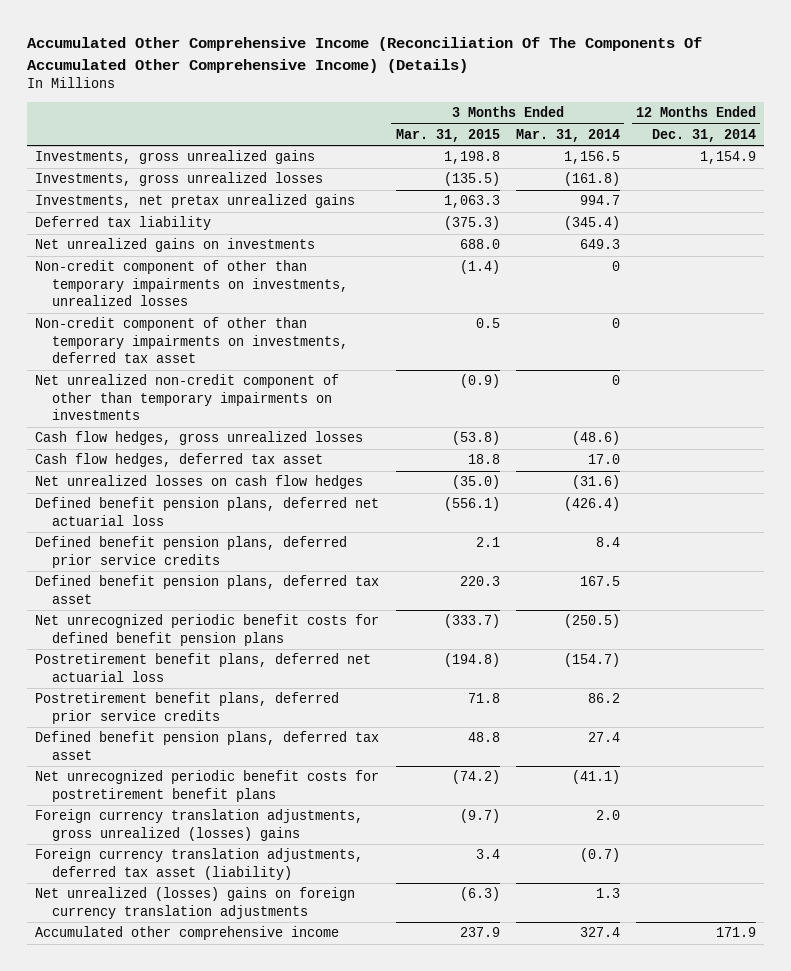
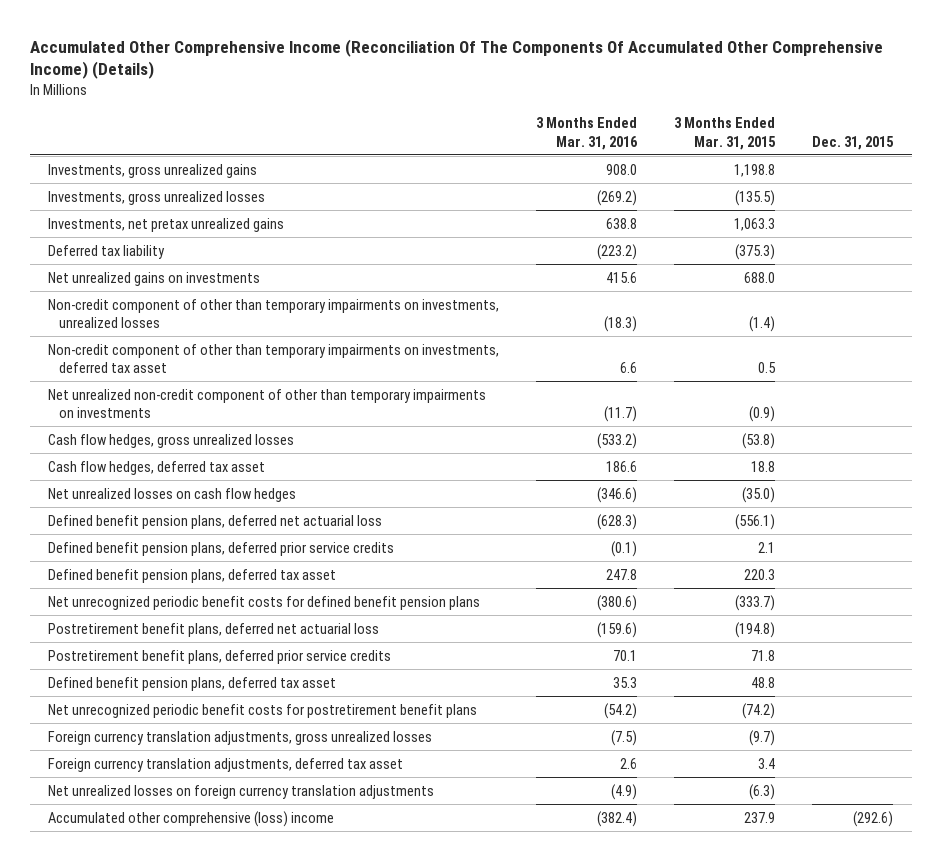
- | 3 Months Ended Mar. 31, 2015 | 3 Months Ended Mar. 31, 2014 | 12 Months Ended Dec. 31, 2014
+ | 3 Months Ended Mar. 31, 2016 | 3 Months Ended Mar. 31, 2015 | Dec. 31, 2015
- Foreign currency translation adjustments, gross unrealized (losses) gains | (9.7) | 2.0 |
- Foreign currency translation adjustments, deferred tax asset (liability) | 3.4 | (0.7) |
- Net unrealized (losses) gains on foreign currency translation adjustments | (6.3) | 1.3 |
- Accumulated other comprehensive income | 237.9 | 327.4 | 171.9
+ Foreign currency translation adjustments, gross unrealized losses | (7.5) | (9.7) |
+ Foreign currency translation adjustments, deferred tax asset | 2.6 | 3.4 |
+ Net unrealized losses on foreign currency translation adjustments | (4.9) | (6.3) |
+ Accumulated other comprehensive (loss) income | (382.4) | 237.9 | (292.6)

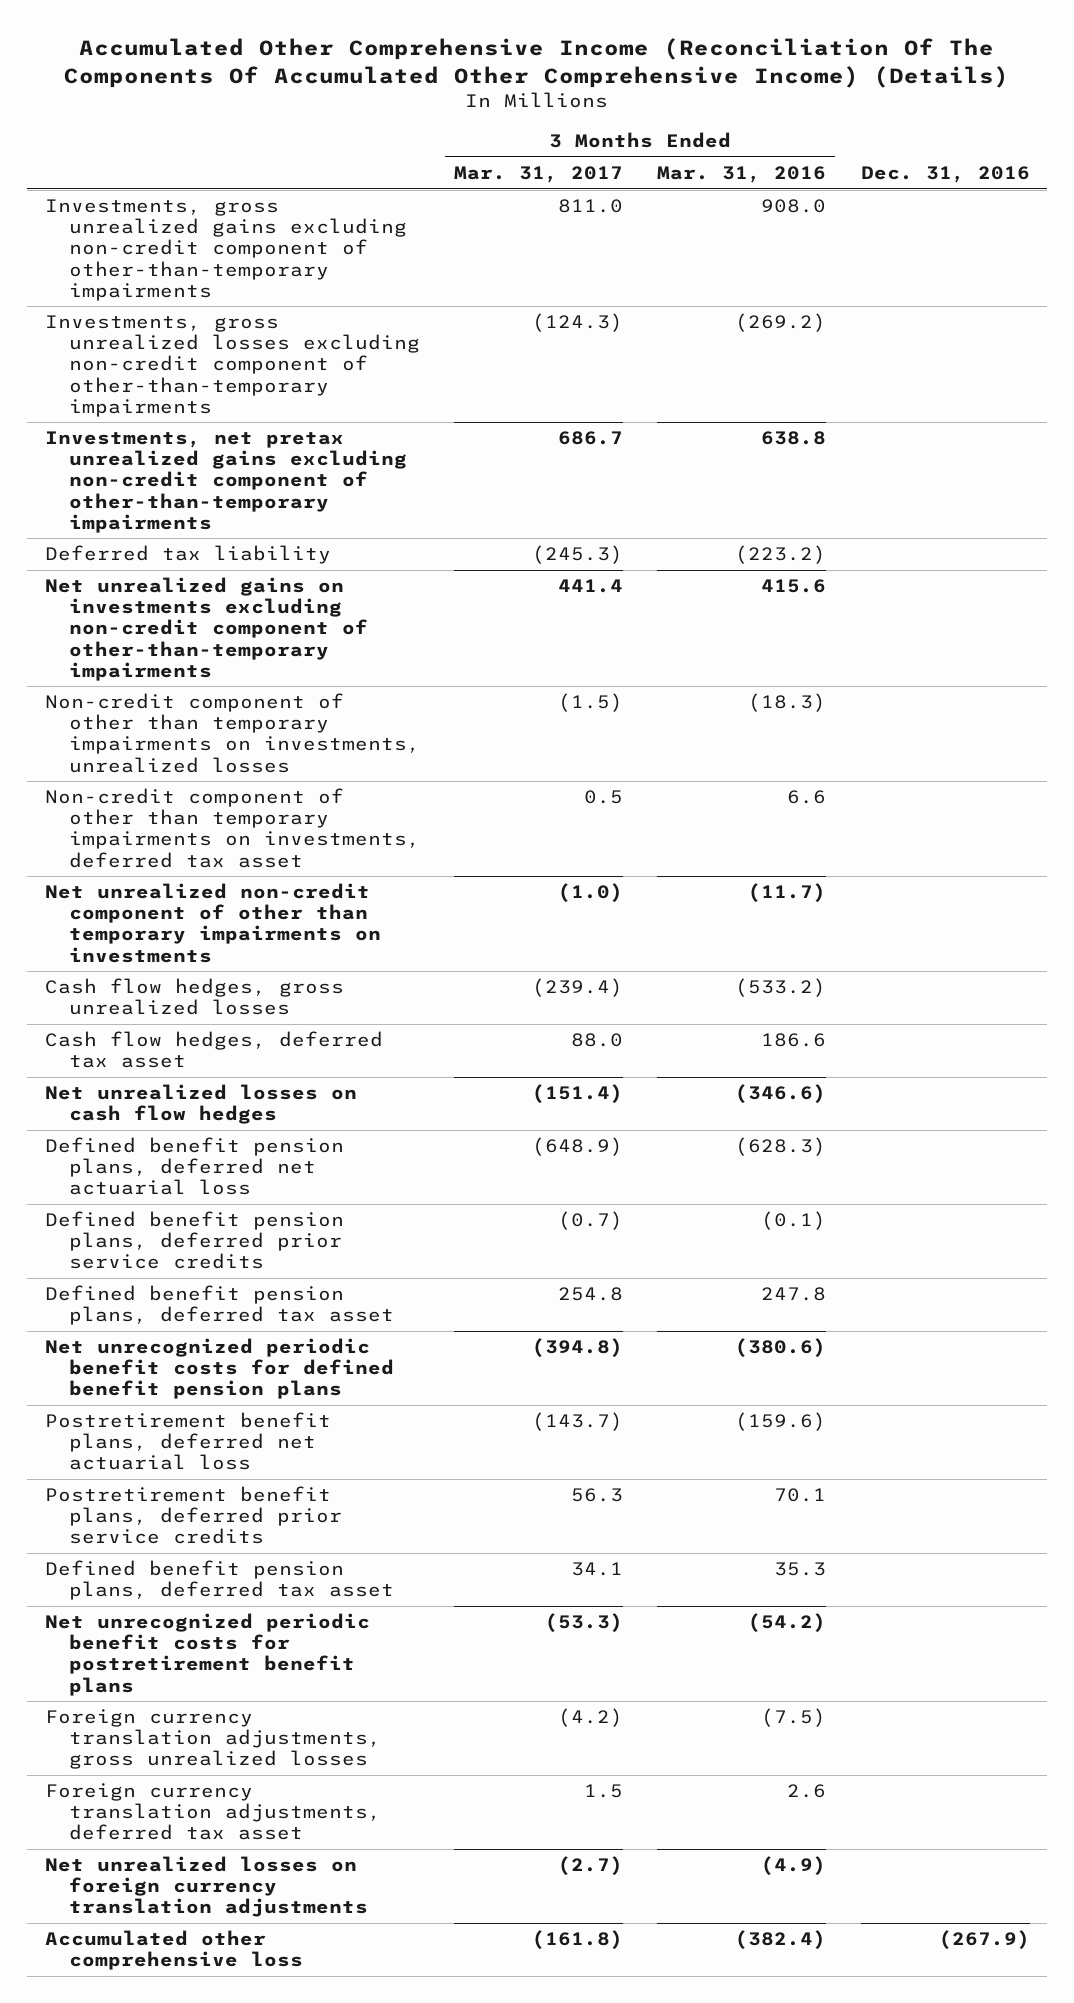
- | 3 Months Ended Mar. 31, 2016 | 3 Months Ended Mar. 31, 2015 | Dec. 31, 2015
+ | 3 Months Ended Mar. 31, 2017 | 3 Months Ended Mar. 31, 2016 | Dec. 31, 2016
- Investments, gross unrealized gains | 908.0 | 1,198.8 |
- Investments, gross unrealized losses | (269.2) | (135.5) |
- Investments, net pretax unrealized gains | 638.8 | 1,063.3 |
+ Investments, gross unrealized gains excluding non-credit component of other-than-temporary impairments | 811.0 | 908.0 |
+ Investments, gross unrealized losses excluding non-credit component of other-than-temporary impairments | (124.3) | (269.2) |
+ Investments, net pretax unrealized gains excluding non-credit component of other-than-temporary impairments | 686.7 | 638.8 |
- Net unrealized gains on investments | 415.6 | 688.0 |
+ Net unrealized gains on investments excluding non-credit component of other-than-temporary impairments | 441.4 | 415.6 |
- Accumulated other comprehensive (loss) income | (382.4) | 237.9 | (292.6)
+ Accumulated other comprehensive loss | (161.8) | (382.4) | (267.9)

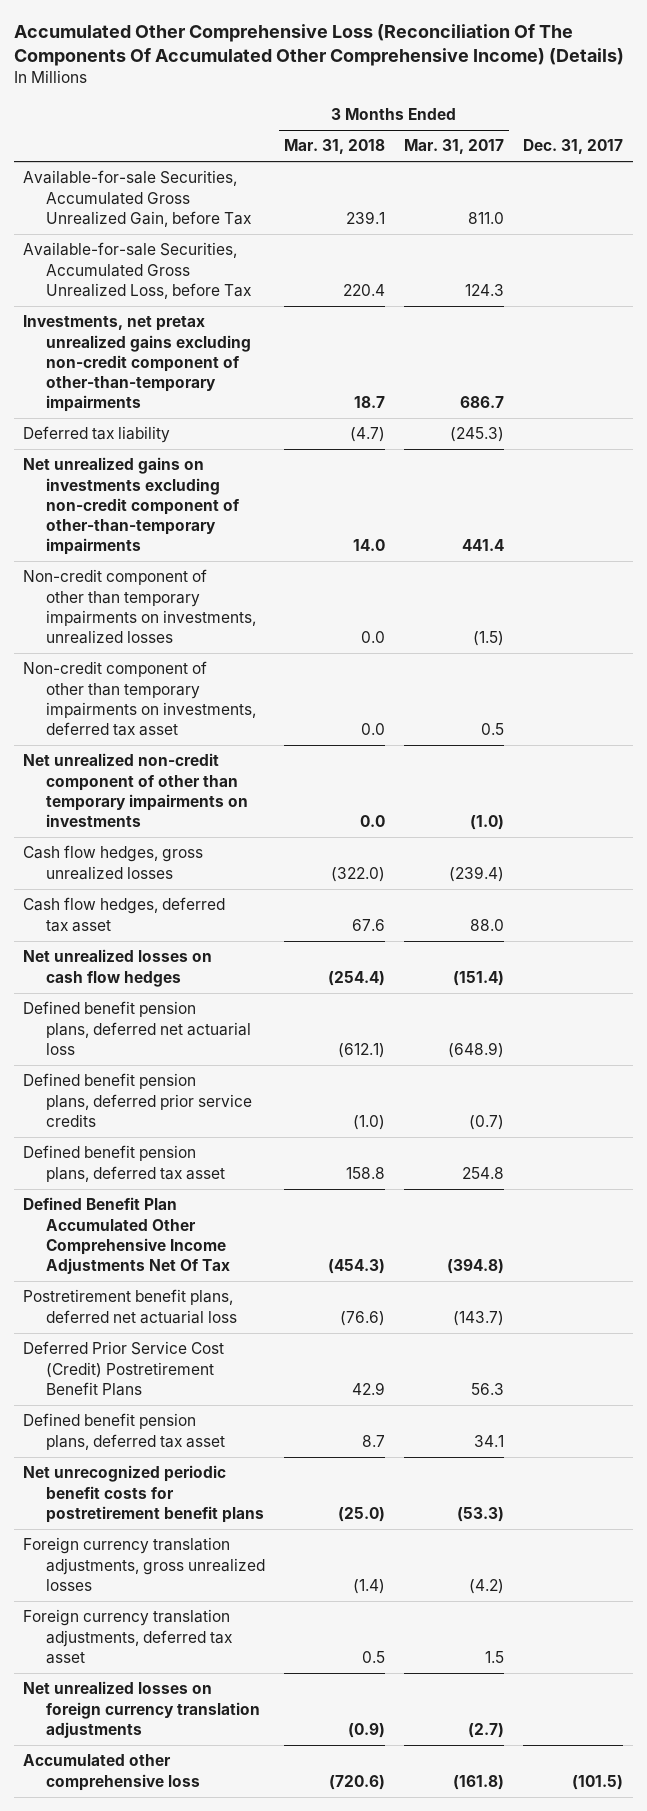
- Accumulated Other Comprehensive Income (Reconciliation Of The Components Of Accumulated Other Comprehensive Income) (Details)
+ Accumulated Other Comprehensive Loss (Reconciliation Of The Components Of Accumulated Other Comprehensive Income) (Details)
- | 3 Months Ended Mar. 31, 2017 | 3 Months Ended Mar. 31, 2016 | Dec. 31, 2016
+ | 3 Months Ended Mar. 31, 2018 | 3 Months Ended Mar. 31, 2017 | Dec. 31, 2017
- Investments, gross unrealized gains excluding non-credit component of other-than-temporary impairments | 811.0 | 908.0 |
- Investments, gross unrealized losses excluding non-credit component of other-than-temporary impairments | (124.3) | (269.2) |
+ Available-for-sale Securities, Accumulated Gross Unrealized Gain, before Tax | 239.1 | 811.0 |
+ Available-for-sale Securities, Accumulated Gross Unrealized Loss, before Tax | 220.4 | 124.3 |
- Net unrecognized periodic benefit costs for defined benefit pension plans | (394.8) | (380.6) |
+ Defined Benefit Plan Accumulated Other Comprehensive Income Adjustments Net Of Tax | (454.3) | (394.8) |
- Postretirement benefit plans, deferred prior service credits | 56.3 | 70.1 |
+ Deferred Prior Service Cost (Credit) Postretirement Benefit Plans | 42.9 | 56.3 |

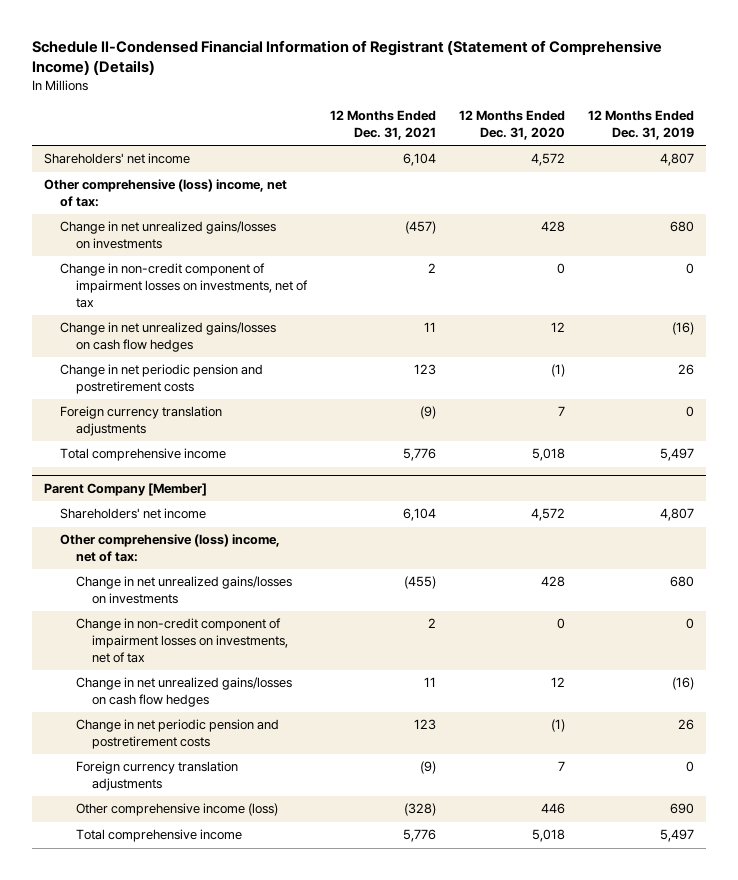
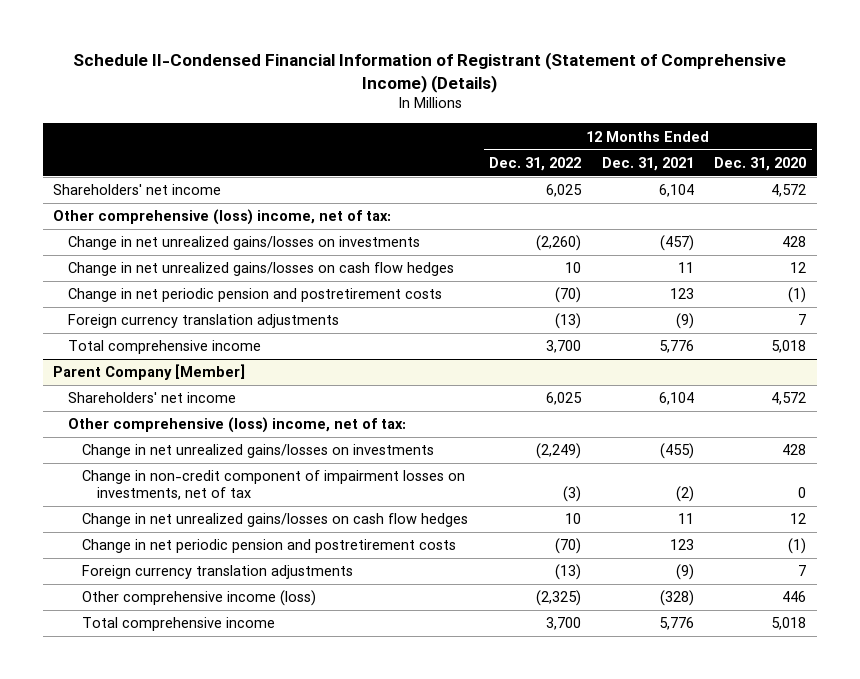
- | 12 Months Ended Dec. 31, 2021 | 12 Months Ended Dec. 31, 2020 | 12 Months Ended Dec. 31, 2019
+ | 12 Months Ended Dec. 31, 2022 | 12 Months Ended Dec. 31, 2021 | 12 Months Ended Dec. 31, 2020
- Change in non-credit component of impairment losses on investments, net of tax | 2 | 0 | 0
@ Parent Company [Member]
- Change in non-credit component of impairment losses on investments, net of tax | 2 | 0 | 0
+ Change in non-credit component of impairment losses on investments, net of tax | (3) | (2) | 0

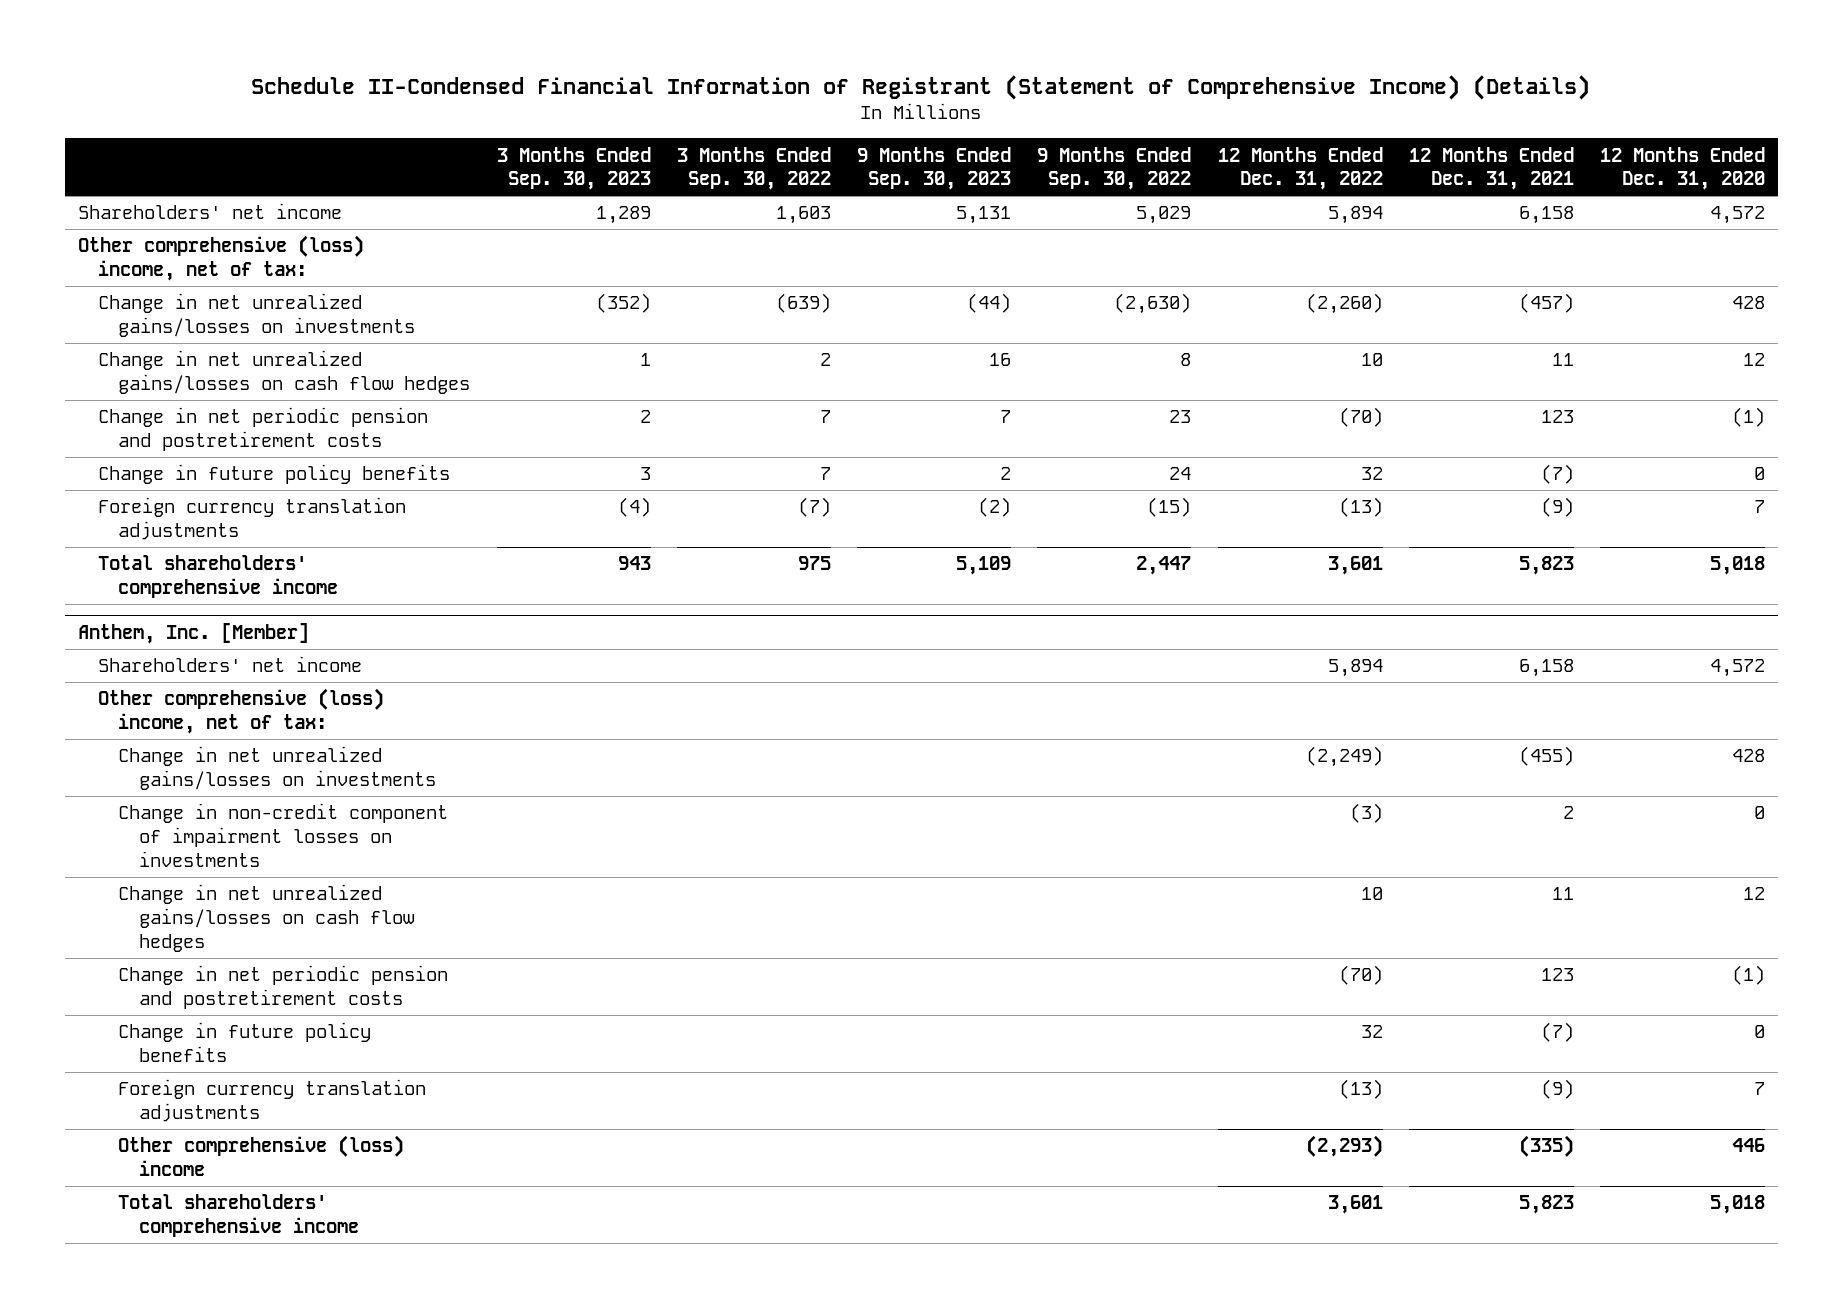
- | 12 Months Ended Dec. 31, 2022 | 12 Months Ended Dec. 31, 2021 | 12 Months Ended Dec. 31, 2020
+ | 3 Months Ended Sep. 30, 2023 | 3 Months Ended Sep. 30, 2022 | 9 Months Ended Sep. 30, 2023 | 9 Months Ended Sep. 30, 2022 | 12 Months Ended Dec. 31, 2022 | 12 Months Ended Dec. 31, 2021 | 12 Months Ended Dec. 31, 2020
- Shareholders' net income | 6,025 | 6,104 | 4,572
+ Shareholders' net income | 1,289 | 1,603 | 5,131 | 5,029 | 5,894 | 6,158 | 4,572
+ Change in future policy benefits | 3 | 7 | 2 | 24 | 32 | (7) | 0
- Total comprehensive income | 3,700 | 5,776 | 5,018
- Parent Company [Member]
- Shareholders' net income | 6,025 | 6,104 | 4,572
+ Total shareholders' comprehensive income | 943 | 975 | 5,109 | 2,447 | 3,601 | 5,823 | 5,018
+ Anthem, Inc. [Member]
+ Shareholders' net income | | | | | 5,894 | 6,158 | 4,572
- Change in non-credit component of impairment losses on investments, net of tax | (3) | (2) | 0
+ Change in non-credit component of impairment losses on investments | | | | | (3) | 2 | 0
+ Change in future policy benefits | | | | | 32 | (7) | 0
- Other comprehensive income (loss) | (2,325) | (328) | 446
- Total comprehensive income | 3,700 | 5,776 | 5,018
+ Other comprehensive (loss) income | | | | | (2,293) | (335) | 446
+ Total shareholders' comprehensive income | | | | | 3,601 | 5,823 | 5,018

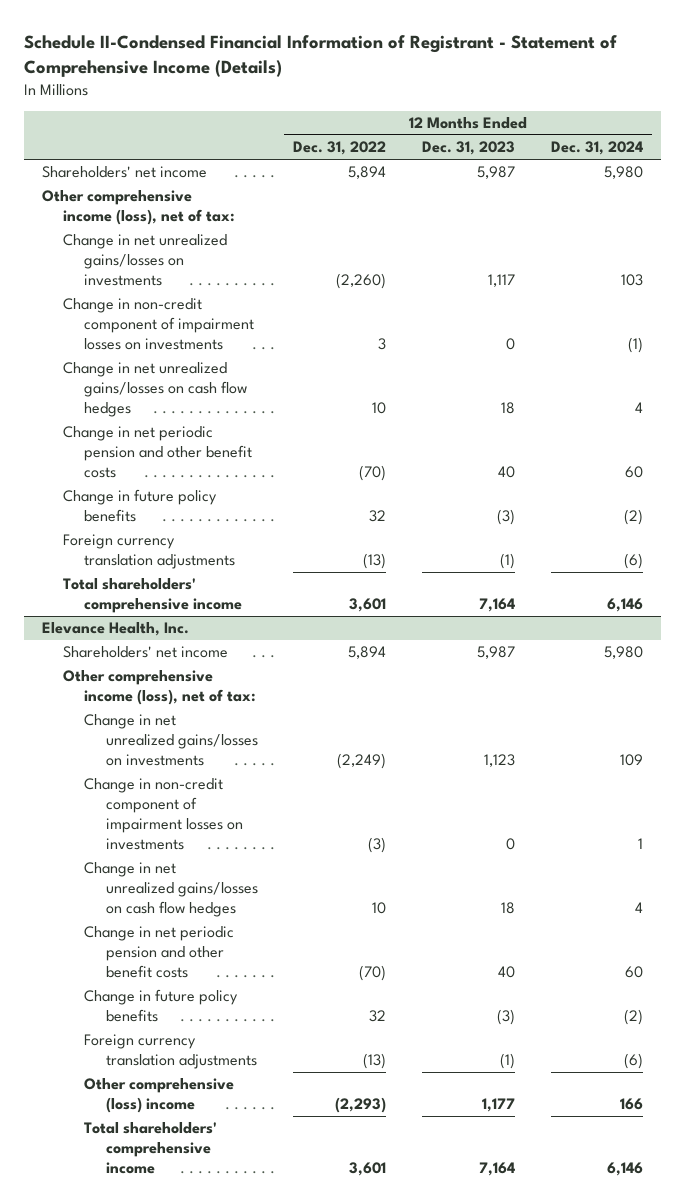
- Schedule II-Condensed Financial Information of Registrant (Statement of Comprehensive Income) (Details)
+ Schedule II-Condensed Financial Information of Registrant - Statement of Comprehensive Income (Details)
- | 3 Months Ended Sep. 30, 2023 | 3 Months Ended Sep. 30, 2022 | 9 Months Ended Sep. 30, 2023 | 9 Months Ended Sep. 30, 2022 | 12 Months Ended Dec. 31, 2022 | 12 Months Ended Dec. 31, 2021 | 12 Months Ended Dec. 31, 2020
+ | 12 Months Ended Dec. 31, 2022 | 12 Months Ended Dec. 31, 2023 | 12 Months Ended Dec. 31, 2024
- Other comprehensive (loss) income, net of tax:
+ Other comprehensive income (loss), net of tax:
+ Change in non-credit component of impairment losses on investments | 3 | 0 | (1)
- Change in net periodic pension and postretirement costs | 2 | 7 | 7 | 23 | (70) | 123 | (1)
+ Change in net periodic pension and other benefit costs | (70) | 40 | 60
- Anthem, Inc. [Member]
+ Elevance Health, Inc.
- Other comprehensive (loss) income, net of tax:
+ Other comprehensive income (loss), net of tax:
- Change in net periodic pension and postretirement costs | | | | | (70) | 123 | (1)
+ Change in net periodic pension and other benefit costs | (70) | 40 | 60

